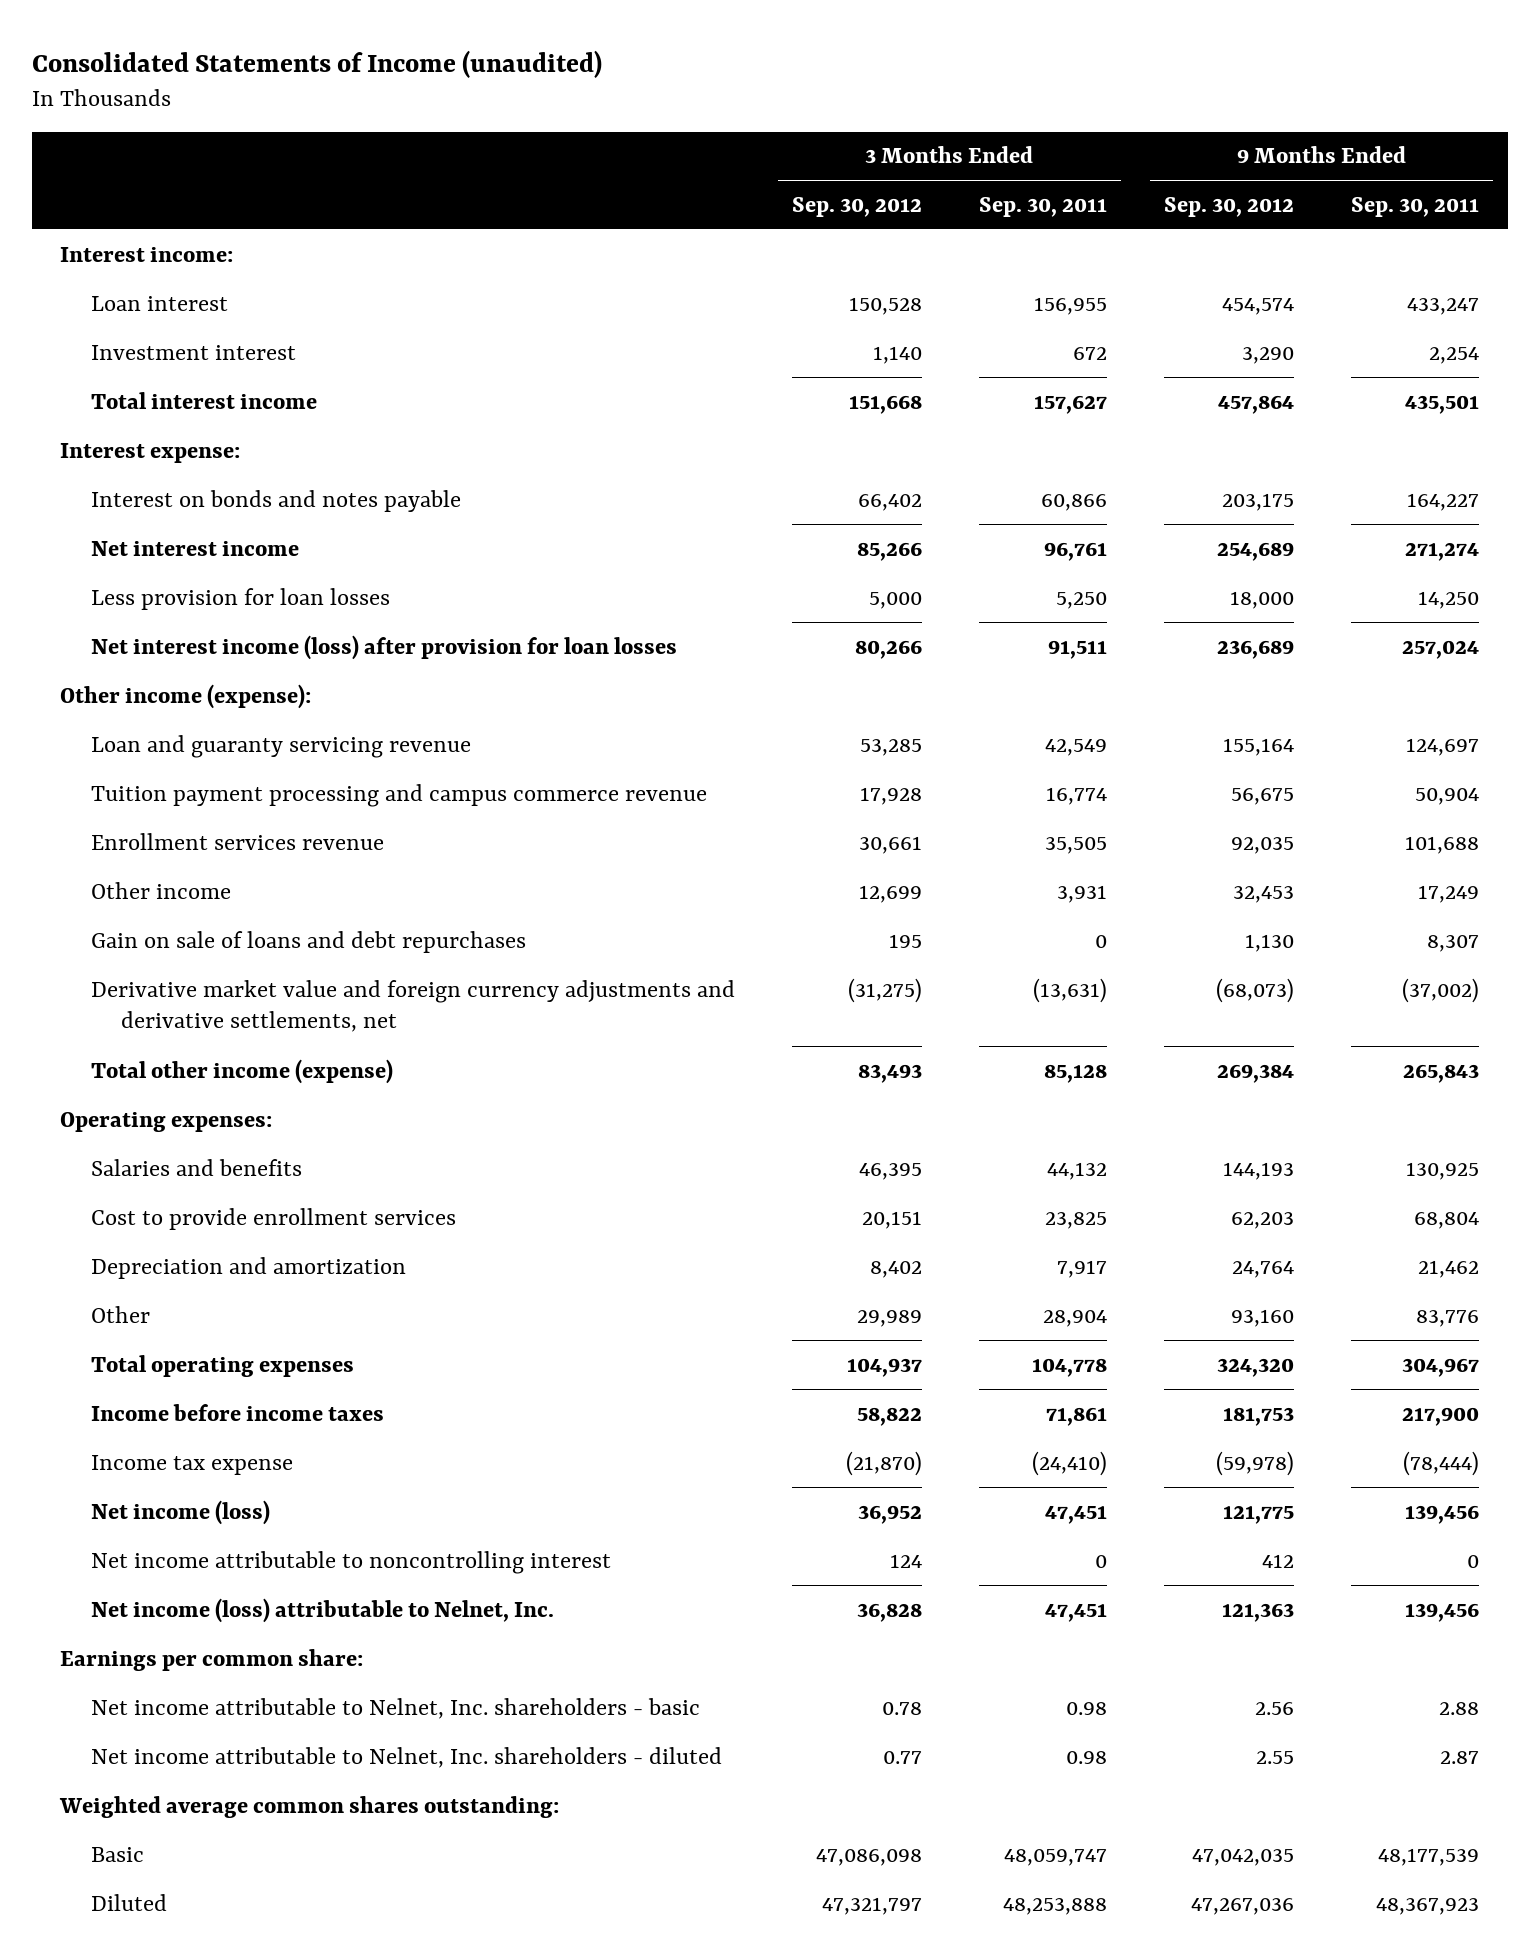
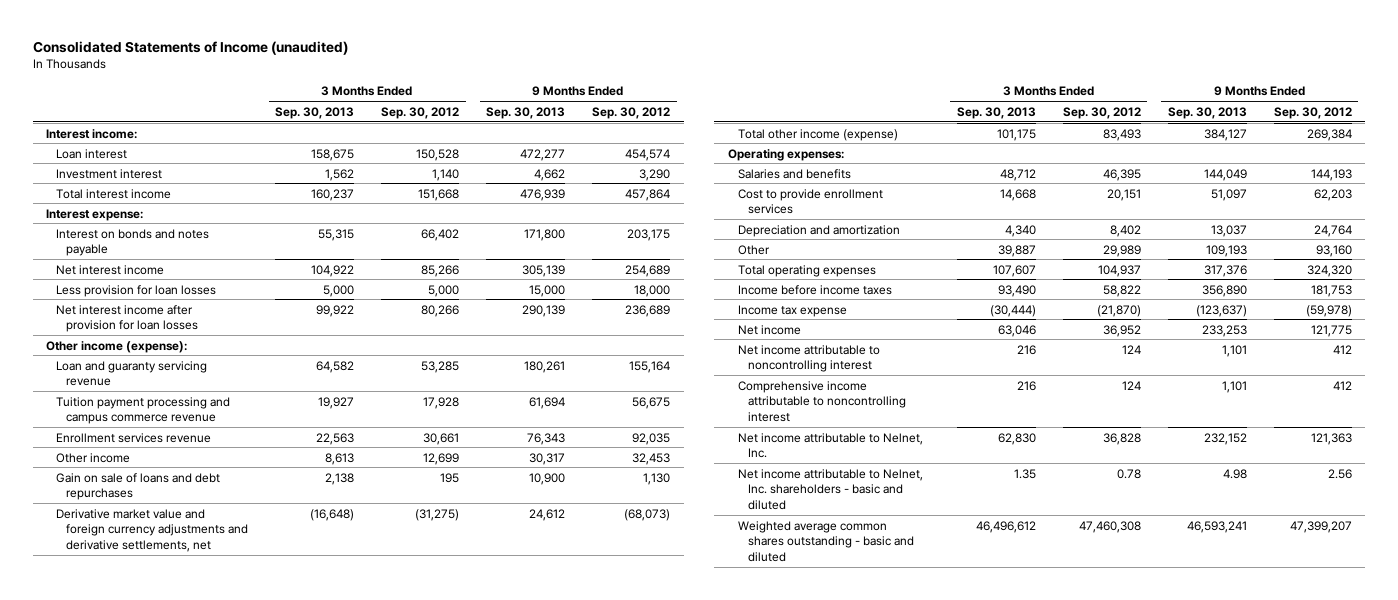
- | 3 Months Ended Sep. 30, 2012 | 3 Months Ended Sep. 30, 2011 | 9 Months Ended Sep. 30, 2012 | 9 Months Ended Sep. 30, 2011
+ | 3 Months Ended Sep. 30, 2013 | 3 Months Ended Sep. 30, 2012 | 9 Months Ended Sep. 30, 2013 | 9 Months Ended Sep. 30, 2012
- Net interest income (loss) after provision for loan losses | 80,266 | 91,511 | 236,689 | 257,024
+ Net interest income after provision for loan losses | 99,922 | 80,266 | 290,139 | 236,689
- Net income (loss) | 36,952 | 47,451 | 121,775 | 139,456
+ Net income | 63,046 | 36,952 | 233,253 | 121,775
- Net income (loss) attributable to Nelnet, Inc. | 36,828 | 47,451 | 121,363 | 139,456
- Earnings per common share:
- Net income attributable to Nelnet, Inc. shareholders - basic | 0.78 | 0.98 | 2.56 | 2.88
- Net income attributable to Nelnet, Inc. shareholders - diluted | 0.77 | 0.98 | 2.55 | 2.87
- Weighted average common shares outstanding:
- Basic | 47,086,098 | 48,059,747 | 47,042,035 | 48,177,539
- Diluted | 47,321,797 | 48,253,888 | 47,267,036 | 48,367,923
+ Comprehensive income attributable to noncontrolling interest | 216 | 124 | 1,101 | 412
+ Net income attributable to Nelnet, Inc. | 62,830 | 36,828 | 232,152 | 121,363
+ Net income attributable to Nelnet, Inc. shareholders - basic and diluted | 1.35 | 0.78 | 4.98 | 2.56
+ Weighted average common shares outstanding - basic and diluted | 46,496,612 | 47,460,308 | 46,593,241 | 47,399,207

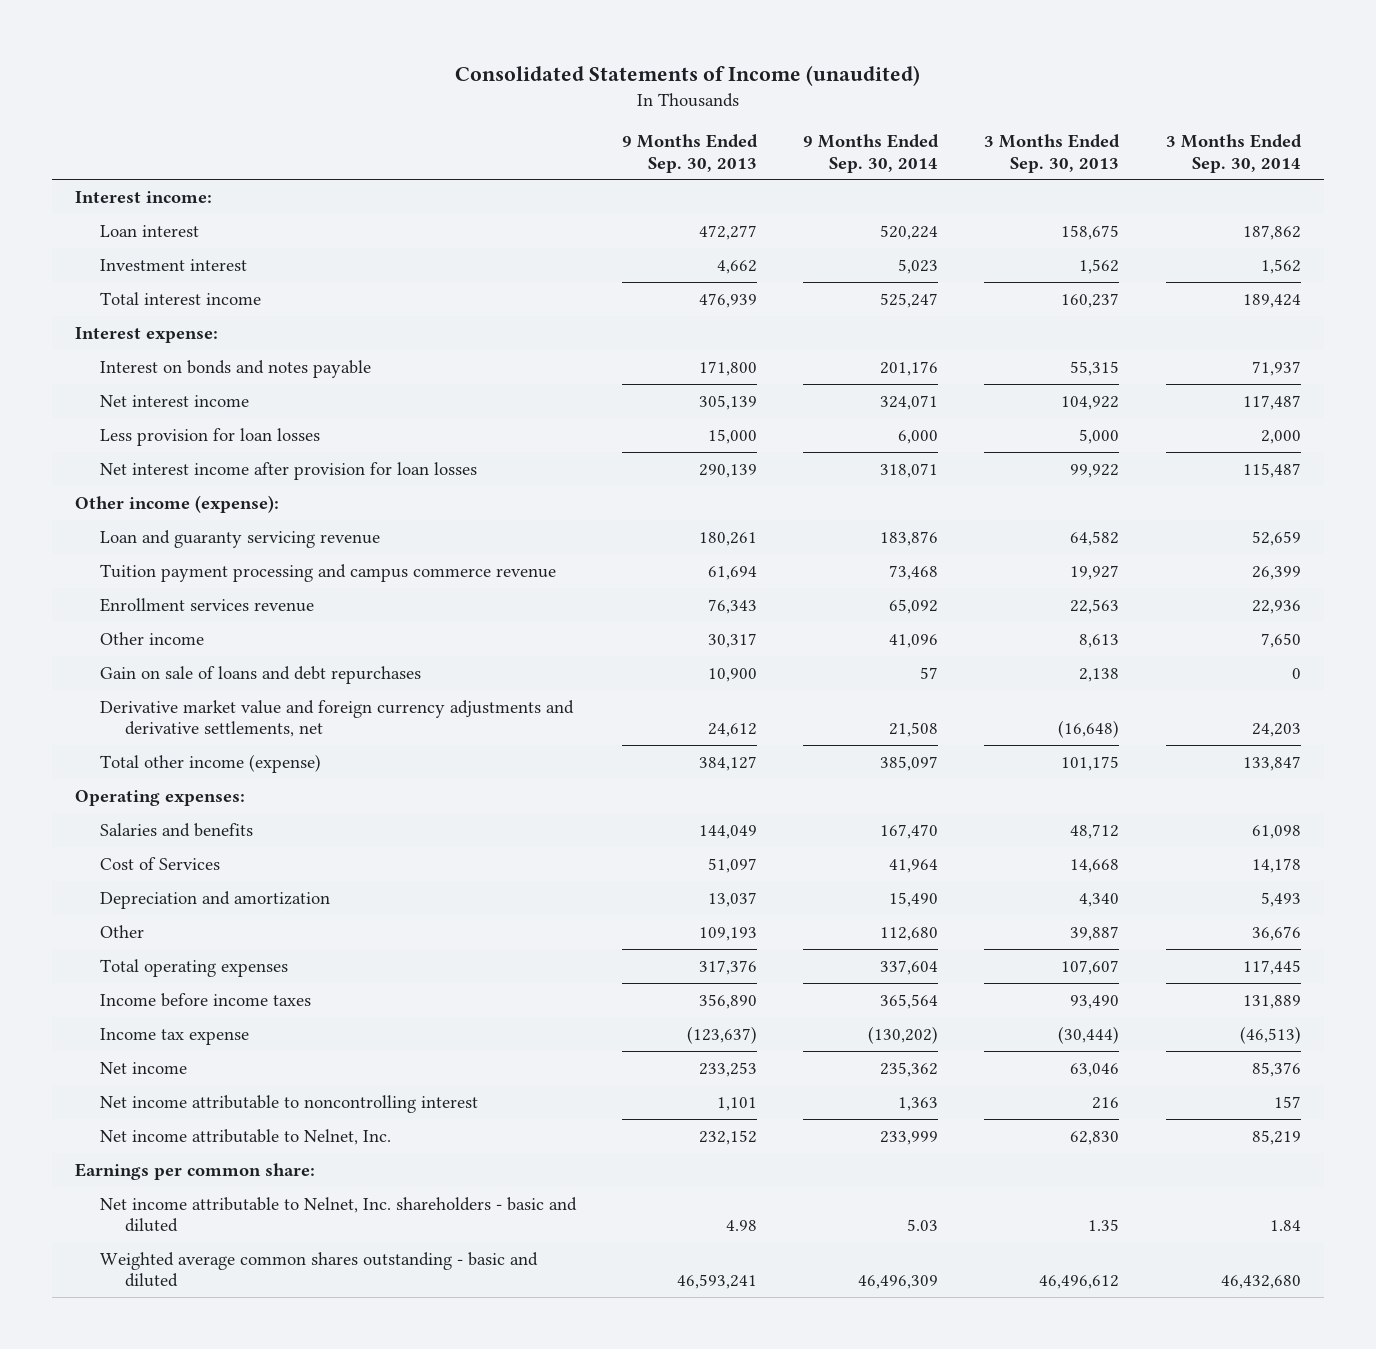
- | 3 Months Ended Sep. 30, 2013 | 3 Months Ended Sep. 30, 2012 | 9 Months Ended Sep. 30, 2013 | 9 Months Ended Sep. 30, 2012
+ | 9 Months Ended Sep. 30, 2013 | 9 Months Ended Sep. 30, 2014 | 3 Months Ended Sep. 30, 2013 | 3 Months Ended Sep. 30, 2014
- Cost to provide enrollment services | 14,668 | 20,151 | 51,097 | 62,203
+ Cost of Services | 51,097 | 41,964 | 14,668 | 14,178
- Comprehensive income attributable to noncontrolling interest | 216 | 124 | 1,101 | 412
+ Earnings per common share:

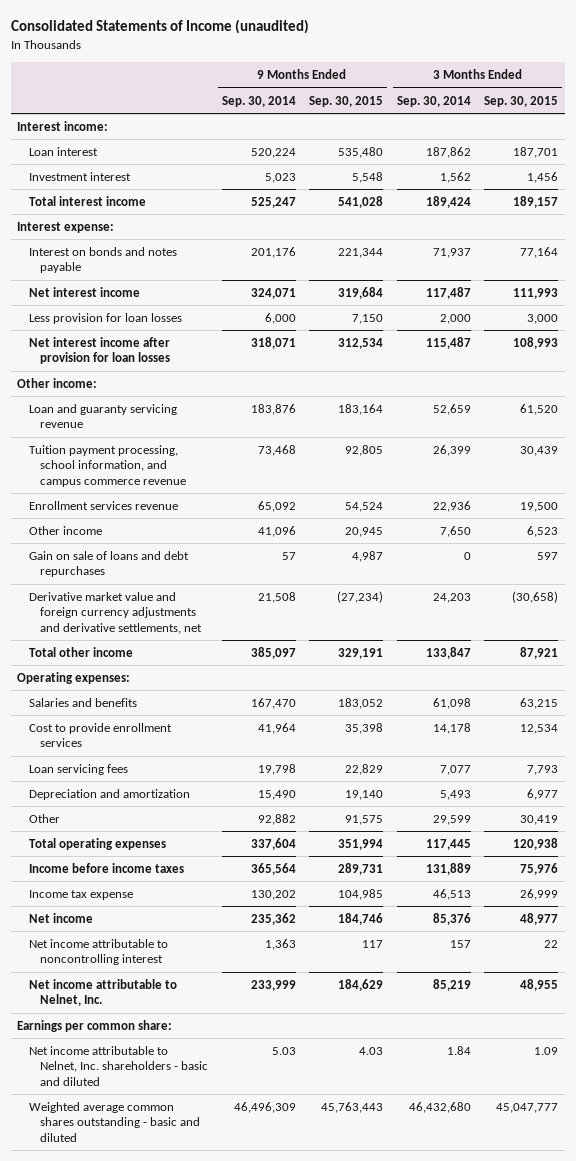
- | 9 Months Ended Sep. 30, 2013 | 9 Months Ended Sep. 30, 2014 | 3 Months Ended Sep. 30, 2013 | 3 Months Ended Sep. 30, 2014
+ | 9 Months Ended Sep. 30, 2014 | 9 Months Ended Sep. 30, 2015 | 3 Months Ended Sep. 30, 2014 | 3 Months Ended Sep. 30, 2015
- Other income (expense):
+ Other income:
- Tuition payment processing and campus commerce revenue | 61,694 | 73,468 | 19,927 | 26,399
+ Tuition payment processing, school information, and campus commerce revenue | 73,468 | 92,805 | 26,399 | 30,439
- Total other income (expense) | 384,127 | 385,097 | 101,175 | 133,847
+ Total other income | 385,097 | 329,191 | 133,847 | 87,921
- Cost of Services | 51,097 | 41,964 | 14,668 | 14,178
+ Cost to provide enrollment services | 41,964 | 35,398 | 14,178 | 12,534
+ Loan servicing fees | 19,798 | 22,829 | 7,077 | 7,793
- Other | 109,193 | 112,680 | 39,887 | 36,676
+ Other | 92,882 | 91,575 | 29,599 | 30,419
- Income tax expense | (123,637) | (130,202) | (30,444) | (46,513)
+ Income tax expense | 130,202 | 104,985 | 46,513 | 26,999

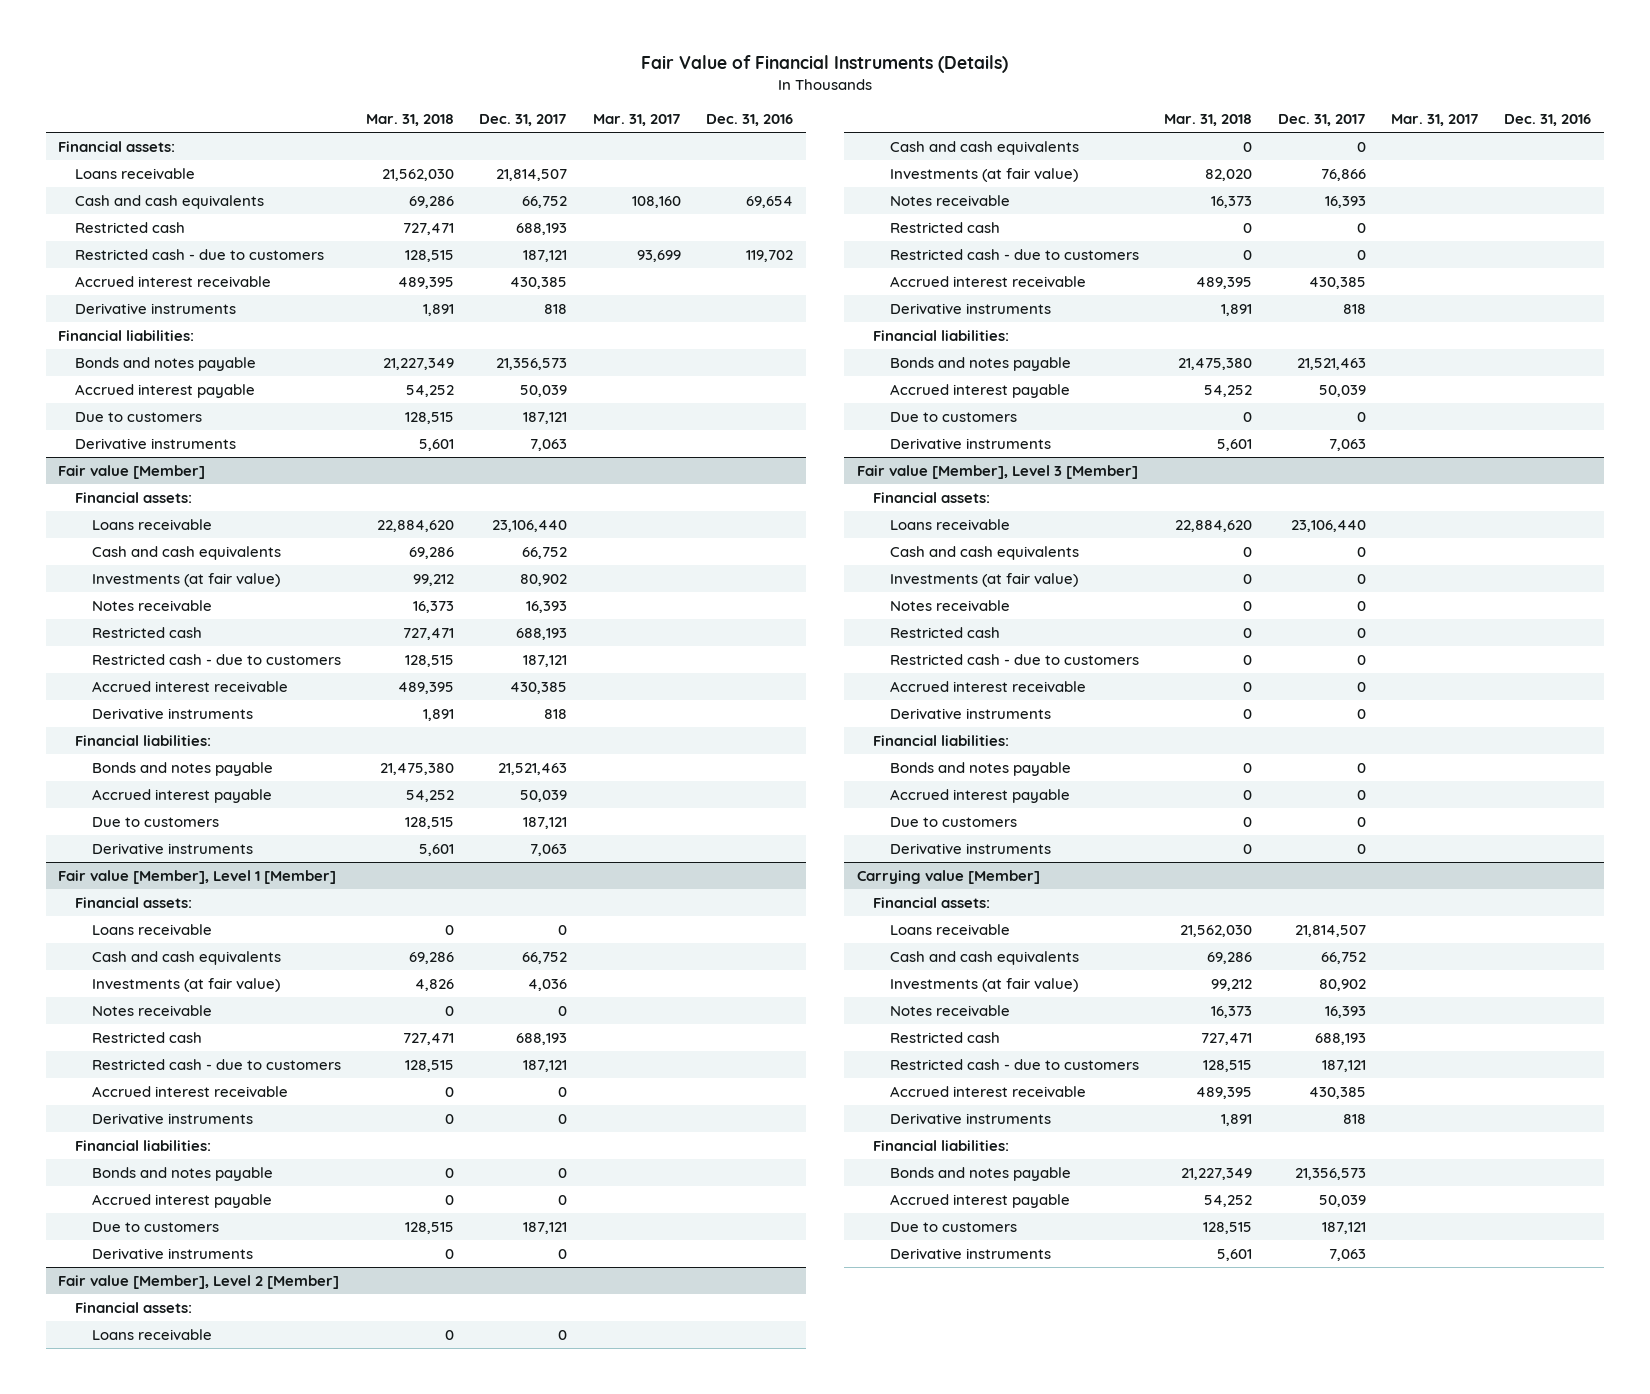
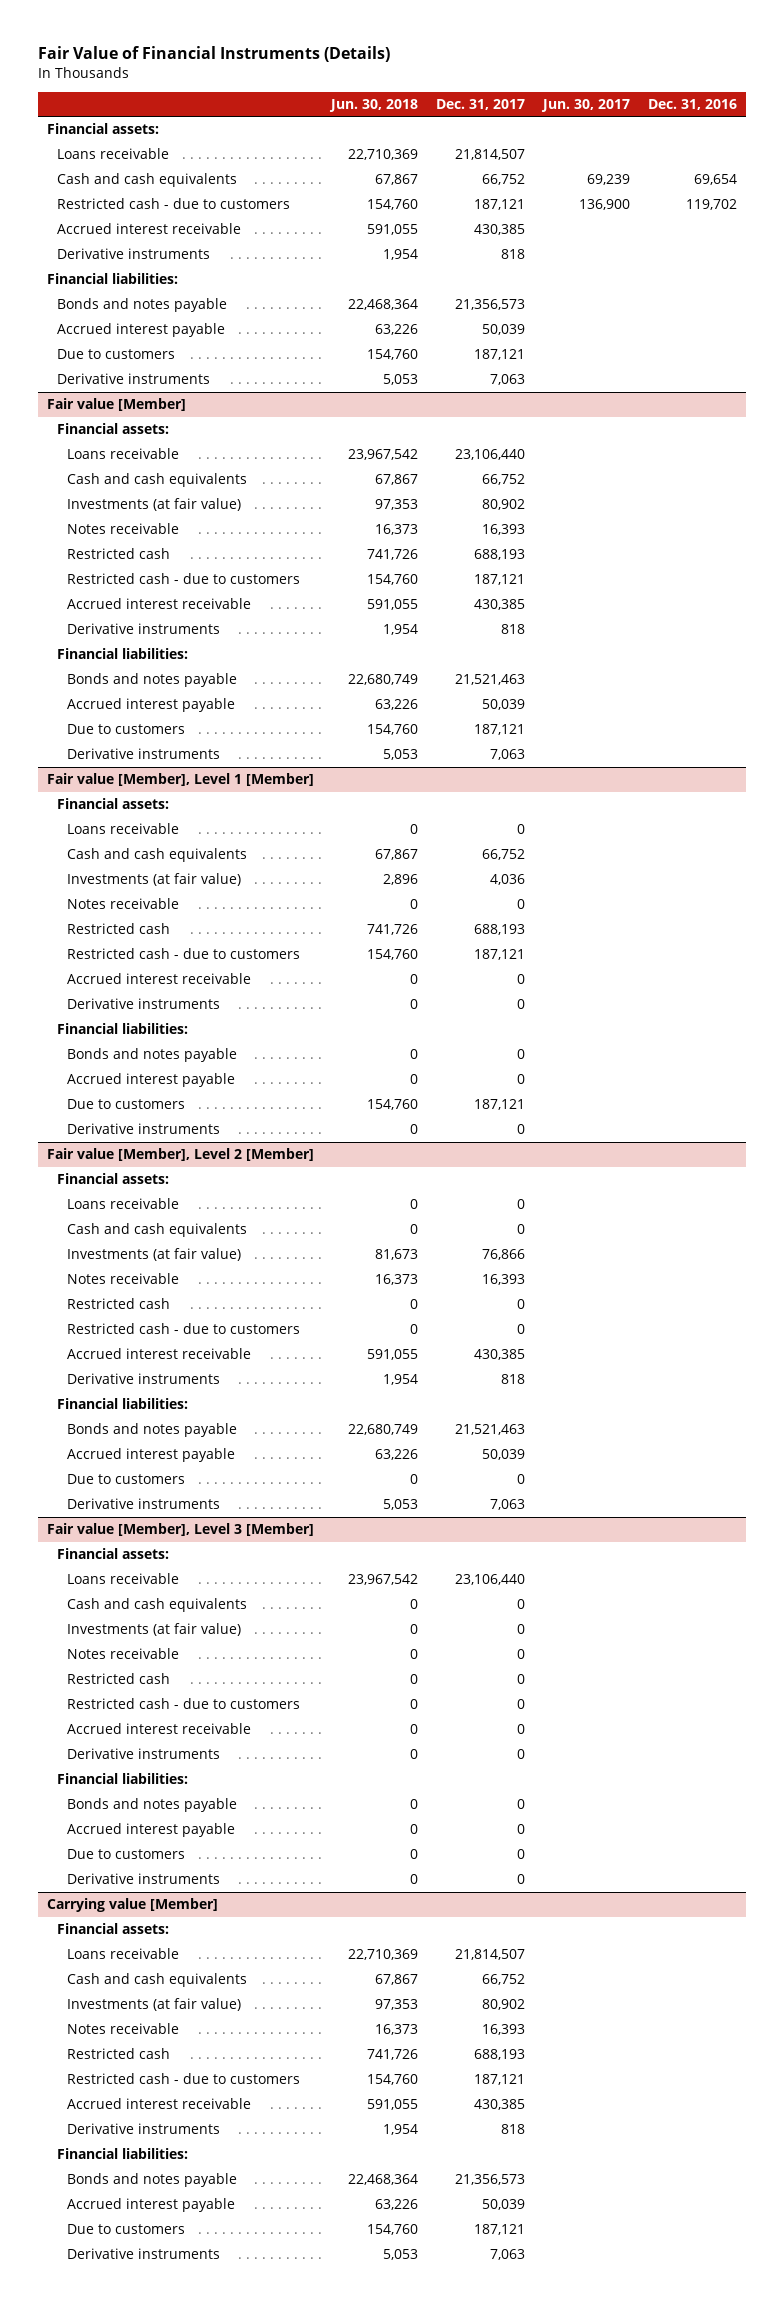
- | Mar. 31, 2018 | Dec. 31, 2017 | Mar. 31, 2017 | Dec. 31, 2016
+ | Jun. 30, 2018 | Dec. 31, 2017 | Jun. 30, 2017 | Dec. 31, 2016
- Restricted cash | 727,471 | 688,193 | |

